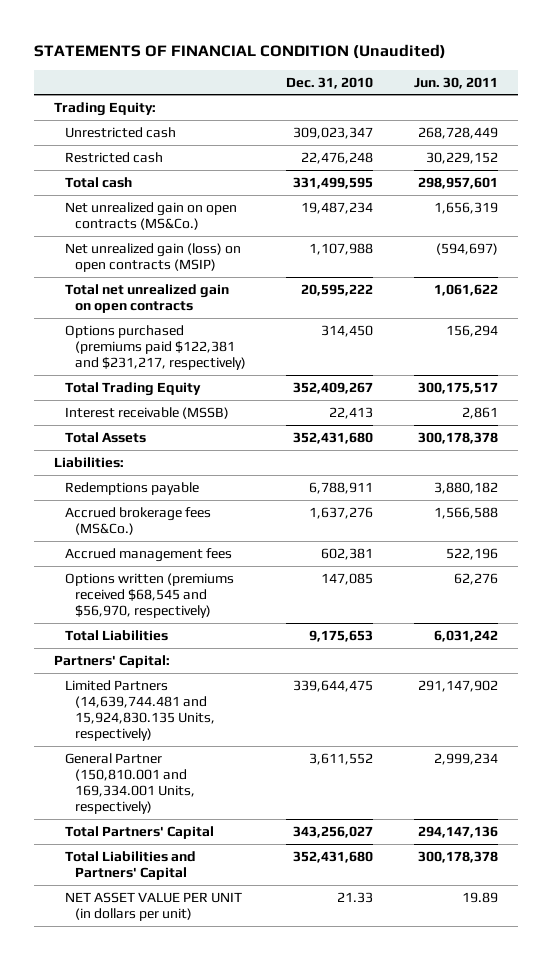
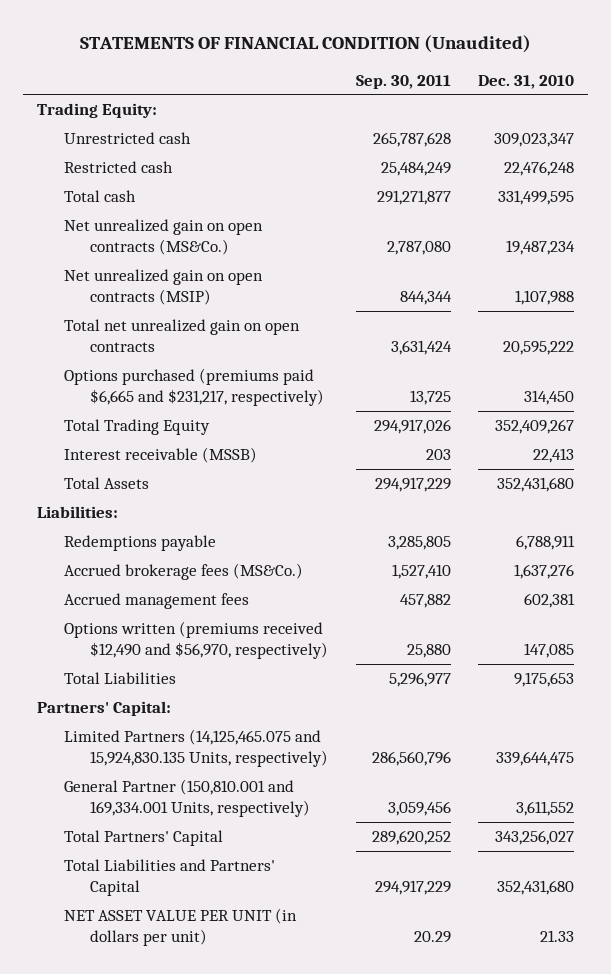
- | Dec. 31, 2010 | Jun. 30, 2011
+ | Sep. 30, 2011 | Dec. 31, 2010
- Net unrealized gain (loss) on open contracts (MSIP) | 1,107,988 | (594,697)
+ Net unrealized gain on open contracts (MSIP) | 844,344 | 1,107,988
- Options purchased (premiums paid $122,381 and $231,217, respectively) | 314,450 | 156,294
+ Options purchased (premiums paid $6,665 and $231,217, respectively) | 13,725 | 314,450
- Options written (premiums received $68,545 and $56,970, respectively) | 147,085 | 62,276
+ Options written (premiums received $12,490 and $56,970, respectively) | 25,880 | 147,085
- Limited Partners (14,639,744.481 and 15,924,830.135 Units, respectively) | 339,644,475 | 291,147,902
+ Limited Partners (14,125,465.075 and 15,924,830.135 Units, respectively) | 286,560,796 | 339,644,475

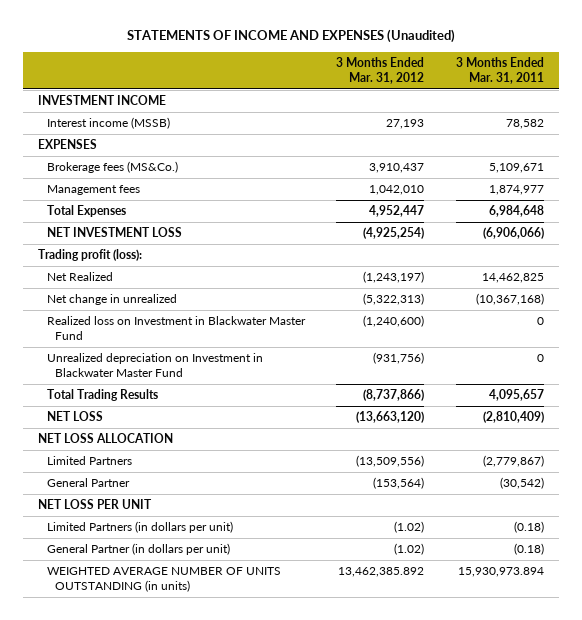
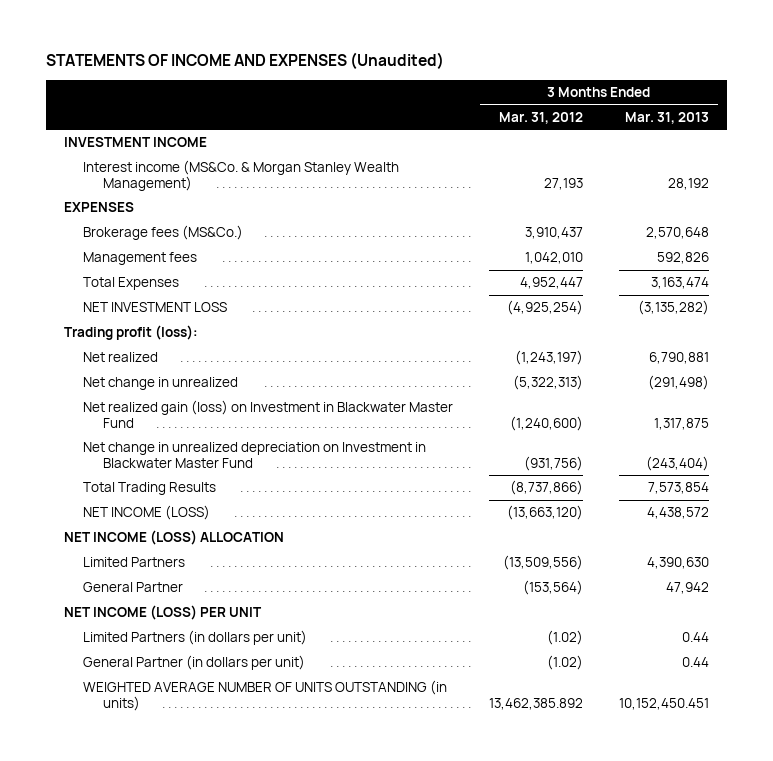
- | 3 Months Ended Mar. 31, 2012 | 3 Months Ended Mar. 31, 2011
+ | 3 Months Ended Mar. 31, 2012 | 3 Months Ended Mar. 31, 2013
- Interest income (MSSB) | 27,193 | 78,582
+ Interest income (MS&Co. & Morgan Stanley Wealth Management) | 27,193 | 28,192
- Net Realized | (1,243,197) | 14,462,825
+ Net realized | (1,243,197) | 6,790,881
- Realized loss on Investment in Blackwater Master Fund | (1,240,600) | 0
- Unrealized depreciation on Investment in Blackwater Master Fund | (931,756) | 0
+ Net realized gain (loss) on Investment in Blackwater Master Fund | (1,240,600) | 1,317,875
+ Net change in unrealized depreciation on Investment in Blackwater Master Fund | (931,756) | (243,404)
- NET LOSS | (13,663,120) | (2,810,409)
- NET LOSS ALLOCATION
+ NET INCOME (LOSS) | (13,663,120) | 4,438,572
+ NET INCOME (LOSS) ALLOCATION
- NET LOSS PER UNIT
+ NET INCOME (LOSS) PER UNIT

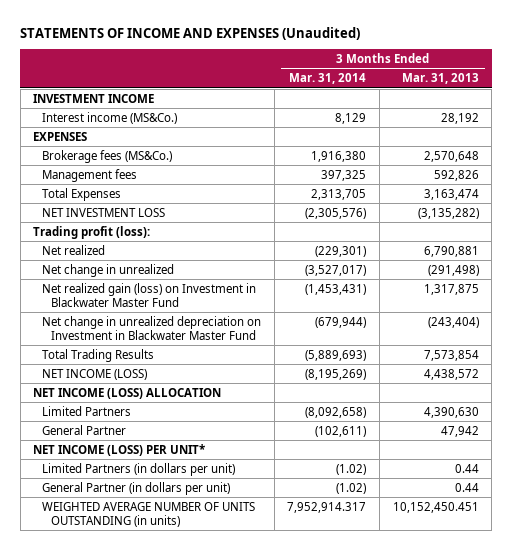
- | 3 Months Ended Mar. 31, 2012 | 3 Months Ended Mar. 31, 2013
+ | 3 Months Ended Mar. 31, 2014 | 3 Months Ended Mar. 31, 2013
- Interest income (MS&Co. & Morgan Stanley Wealth Management) | 27,193 | 28,192
+ Interest income (MS&Co.) | 8,129 | 28,192
- NET INCOME (LOSS) PER UNIT
+ NET INCOME (LOSS) PER UNIT*

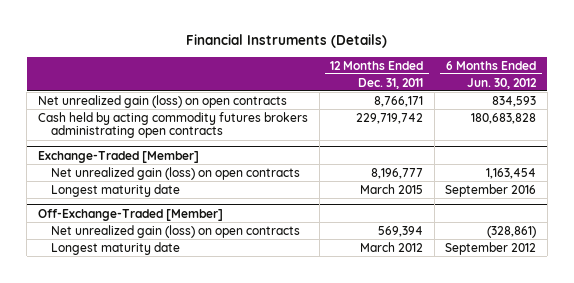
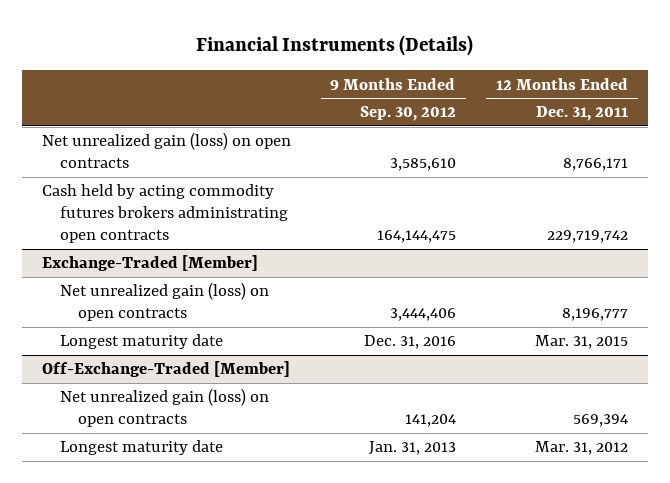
- | 12 Months Ended Dec. 31, 2011 | 6 Months Ended Jun. 30, 2012
+ | 9 Months Ended Sep. 30, 2012 | 12 Months Ended Dec. 31, 2011
@ Exchange-Traded [Member]
- Longest maturity date | March 2015 | September 2016
+ Longest maturity date | Dec. 31, 2016 | Mar. 31, 2015
@ Off-Exchange-Traded [Member]
- Longest maturity date | March 2012 | September 2012
+ Longest maturity date | Jan. 31, 2013 | Mar. 31, 2012

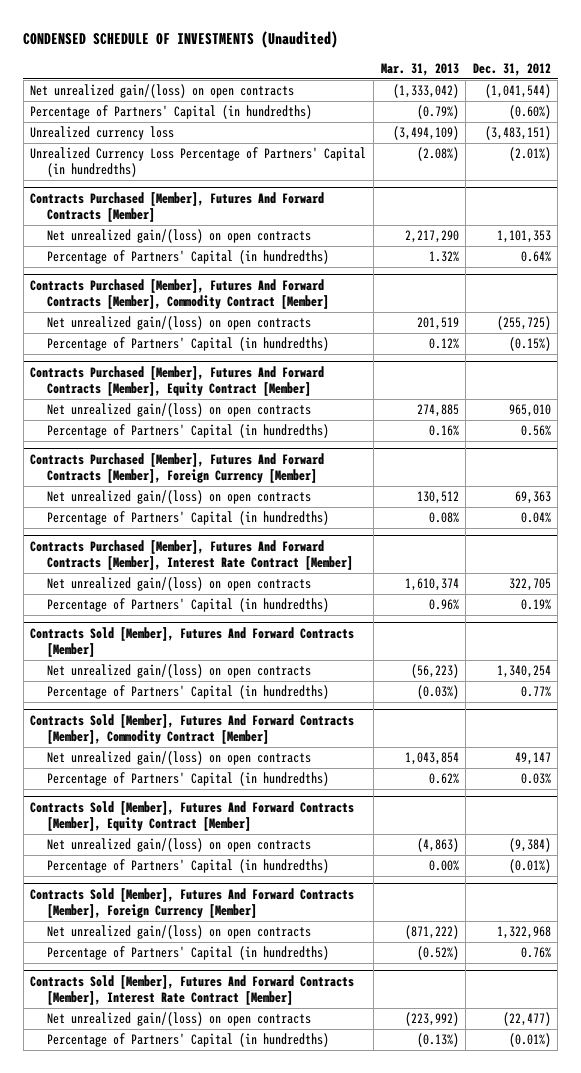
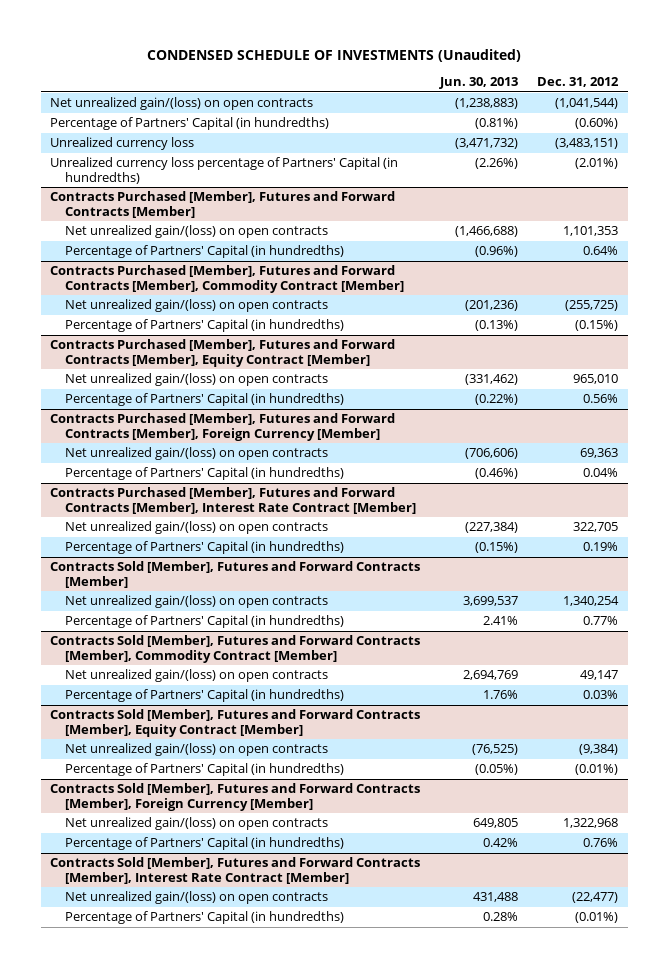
- | Mar. 31, 2013 | Dec. 31, 2012
+ | Jun. 30, 2013 | Dec. 31, 2012
- Unrealized Currency Loss Percentage of Partners' Capital (in hundredths) | (2.08%) | (2.01%)
- Contracts Purchased [Member], Futures And Forward Contracts [Member]
+ Unrealized currency loss percentage of Partners' Capital (in hundredths) | (2.26%) | (2.01%)
+ Contracts Purchased [Member], Futures and Forward Contracts [Member]
- Contracts Purchased [Member], Futures And Forward Contracts [Member], Commodity Contract [Member]
+ Contracts Purchased [Member], Futures and Forward Contracts [Member], Commodity Contract [Member]
- Contracts Purchased [Member], Futures And Forward Contracts [Member], Equity Contract [Member]
+ Contracts Purchased [Member], Futures and Forward Contracts [Member], Equity Contract [Member]
- Contracts Purchased [Member], Futures And Forward Contracts [Member], Foreign Currency [Member]
+ Contracts Purchased [Member], Futures and Forward Contracts [Member], Foreign Currency [Member]
- Contracts Purchased [Member], Futures And Forward Contracts [Member], Interest Rate Contract [Member]
+ Contracts Purchased [Member], Futures and Forward Contracts [Member], Interest Rate Contract [Member]
- Contracts Sold [Member], Futures And Forward Contracts [Member]
+ Contracts Sold [Member], Futures and Forward Contracts [Member]
- Contracts Sold [Member], Futures And Forward Contracts [Member], Commodity Contract [Member]
+ Contracts Sold [Member], Futures and Forward Contracts [Member], Commodity Contract [Member]
- Contracts Sold [Member], Futures And Forward Contracts [Member], Equity Contract [Member]
+ Contracts Sold [Member], Futures and Forward Contracts [Member], Equity Contract [Member]
- Contracts Sold [Member], Futures And Forward Contracts [Member], Foreign Currency [Member]
+ Contracts Sold [Member], Futures and Forward Contracts [Member], Foreign Currency [Member]
- Contracts Sold [Member], Futures And Forward Contracts [Member], Interest Rate Contract [Member]
+ Contracts Sold [Member], Futures and Forward Contracts [Member], Interest Rate Contract [Member]

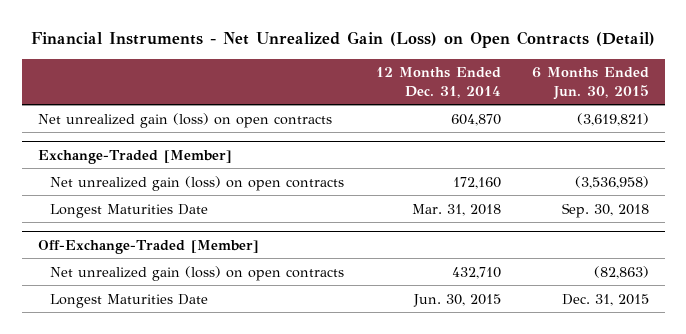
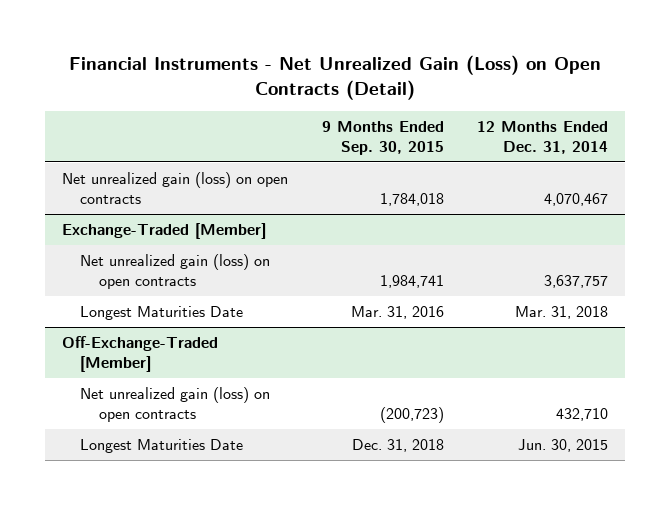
- | 12 Months Ended Dec. 31, 2014 | 6 Months Ended Jun. 30, 2015
+ | 9 Months Ended Sep. 30, 2015 | 12 Months Ended Dec. 31, 2014
- Net unrealized gain (loss) on open contracts | 604,870 | (3,619,821)
+ Net unrealized gain (loss) on open contracts | 1,784,018 | 4,070,467
@ Exchange-Traded [Member]
- Net unrealized gain (loss) on open contracts | 172,160 | (3,536,958)
+ Net unrealized gain (loss) on open contracts | 1,984,741 | 3,637,757

